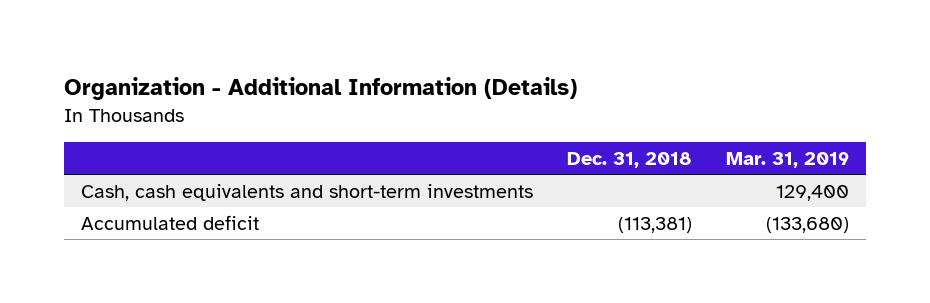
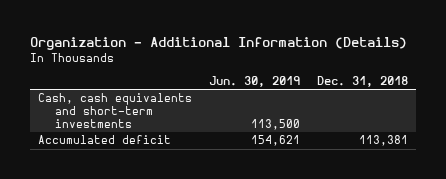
- | Dec. 31, 2018 | Mar. 31, 2019
+ | Jun. 30, 2019 | Dec. 31, 2018
- Accumulated deficit | (113,381) | (133,680)
+ Accumulated deficit | 154,621 | 113,381

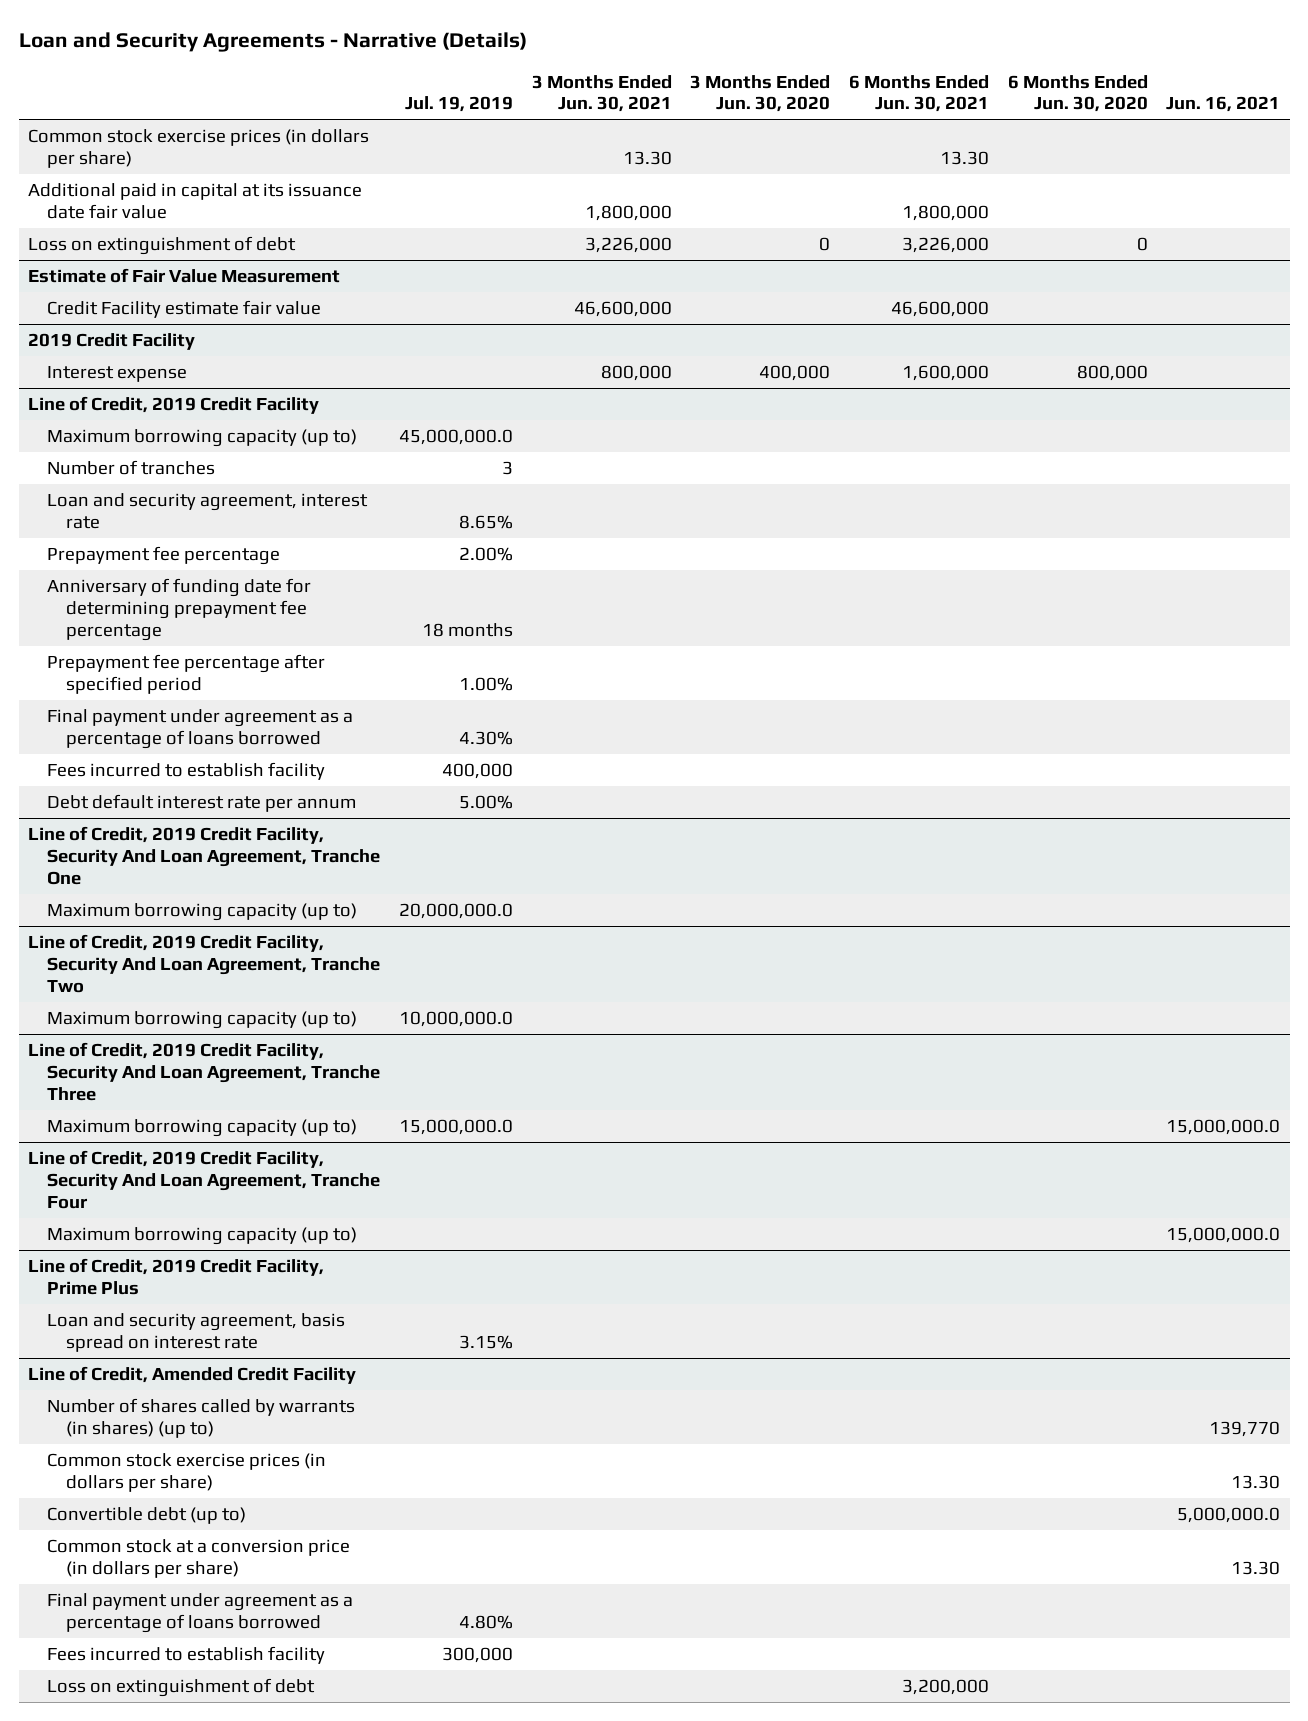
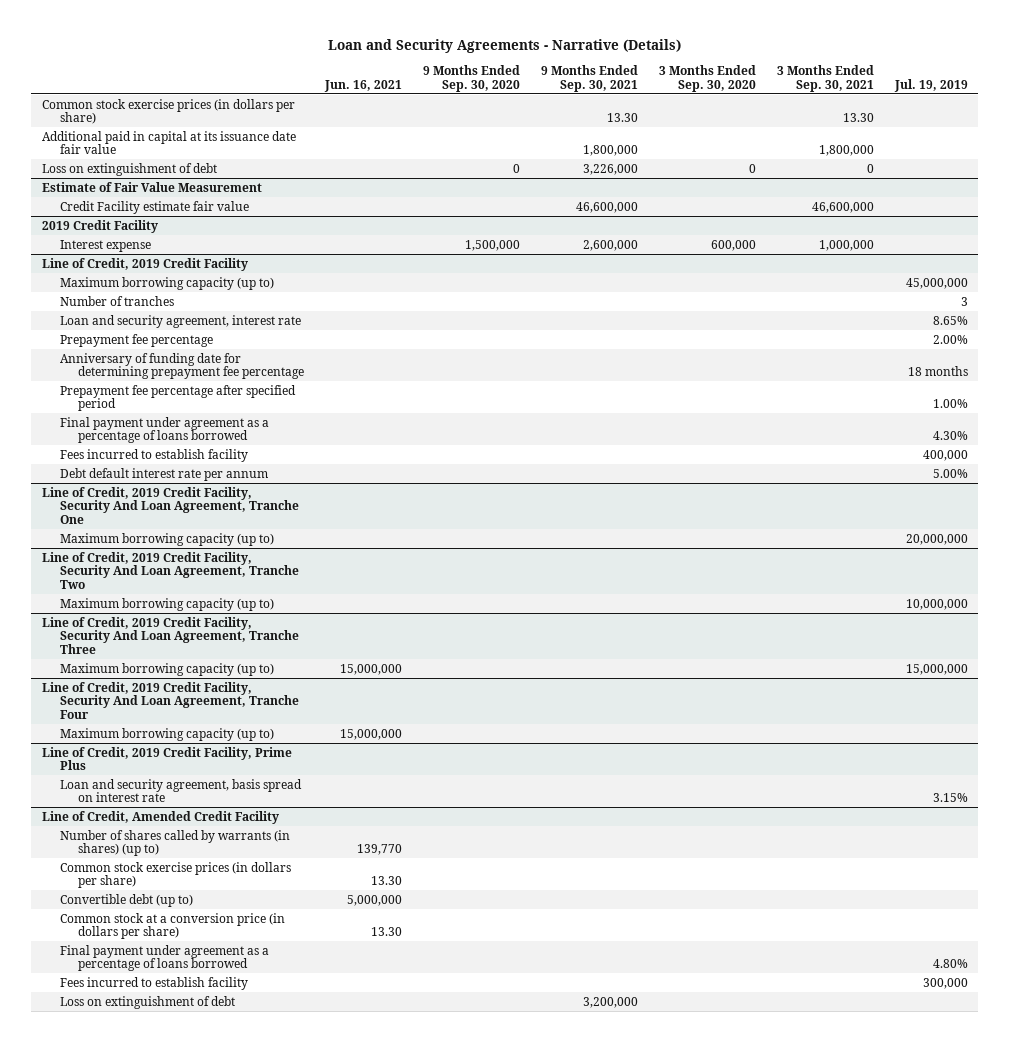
- | Jul. 19, 2019 | 3 Months Ended Jun. 30, 2021 | 3 Months Ended Jun. 30, 2020 | 6 Months Ended Jun. 30, 2021 | 6 Months Ended Jun. 30, 2020 | Jun. 16, 2021
+ | Jun. 16, 2021 | 9 Months Ended Sep. 30, 2020 | 9 Months Ended Sep. 30, 2021 | 3 Months Ended Sep. 30, 2020 | 3 Months Ended Sep. 30, 2021 | Jul. 19, 2019
@ Line of Credit, 2019 Credit Facility
- Maximum borrowing capacity (up to) | 45,000,000.0 | | | | |
+ Maximum borrowing capacity (up to) | | | | | | 45,000,000
@ Line of Credit, 2019 Credit Facility, Security And Loan Agreement, Tranche One
- Maximum borrowing capacity (up to) | 20,000,000.0 | | | | |
+ Maximum borrowing capacity (up to) | | | | | | 20,000,000
@ Line of Credit, 2019 Credit Facility, Security And Loan Agreement, Tranche Two
- Maximum borrowing capacity (up to) | 10,000,000.0 | | | | |
+ Maximum borrowing capacity (up to) | | | | | | 10,000,000
@ Line of Credit, 2019 Credit Facility, Security And Loan Agreement, Tranche Three
- Maximum borrowing capacity (up to) | 15,000,000.0 | | | | | 15,000,000.0
+ Maximum borrowing capacity (up to) | 15,000,000 | | | | | 15,000,000
@ Line of Credit, 2019 Credit Facility, Security And Loan Agreement, Tranche Four
- Maximum borrowing capacity (up to) | | | | | | 15,000,000.0
+ Maximum borrowing capacity (up to) | 15,000,000 | | | | |
@ Line of Credit, Amended Credit Facility
- Convertible debt (up to) | | | | | | 5,000,000.0
+ Convertible debt (up to) | 5,000,000 | | | | |

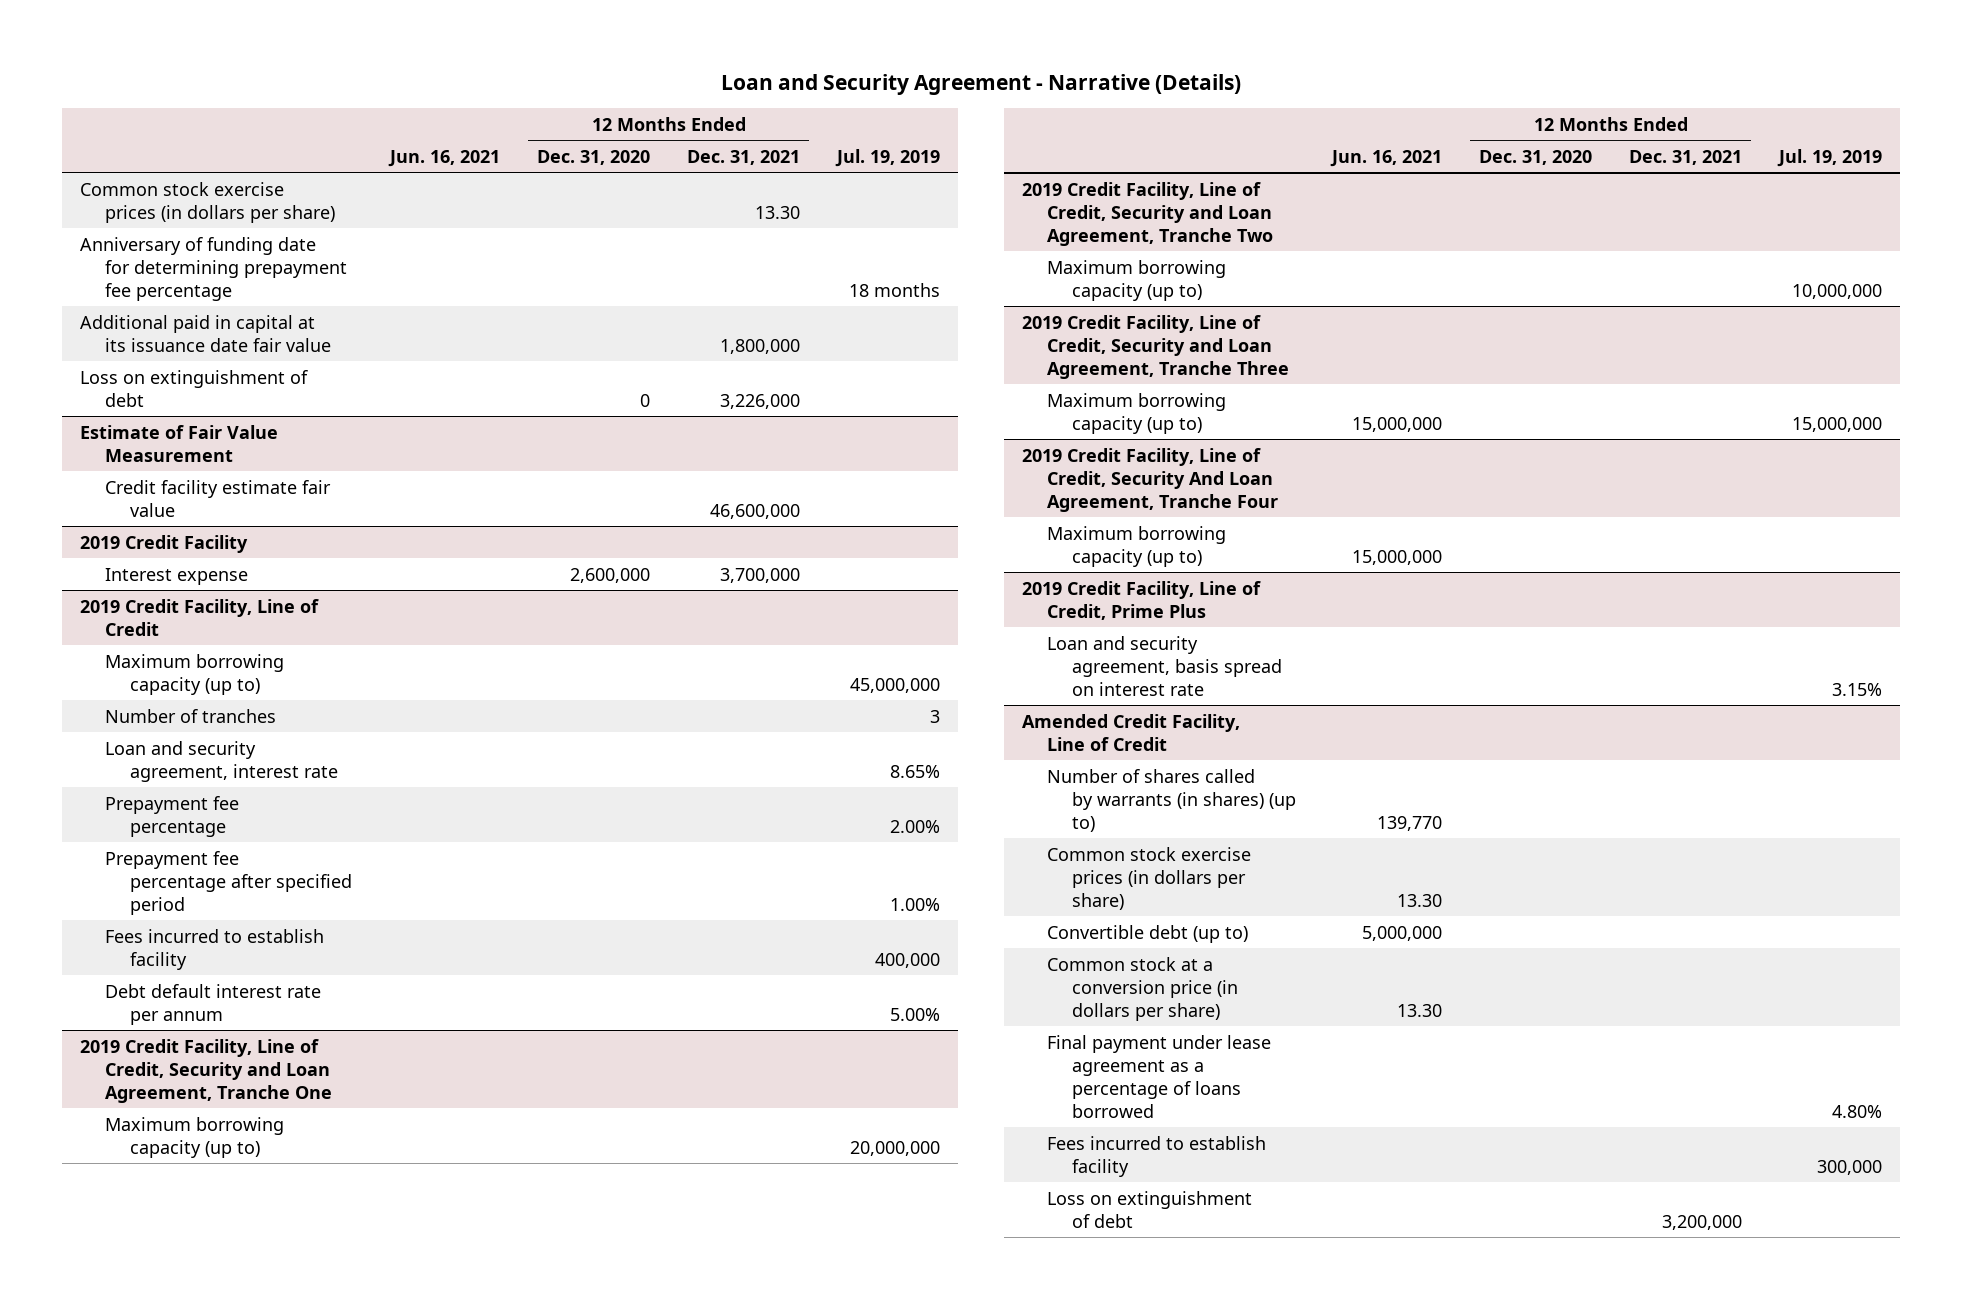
- Loan and Security Agreements - Narrative (Details)
+ Loan and Security Agreement - Narrative (Details)
- | Jun. 16, 2021 | 9 Months Ended Sep. 30, 2020 | 9 Months Ended Sep. 30, 2021 | 3 Months Ended Sep. 30, 2020 | 3 Months Ended Sep. 30, 2021 | Jul. 19, 2019
+ | Jun. 16, 2021 | 12 Months Ended Dec. 31, 2020 | 12 Months Ended Dec. 31, 2021 | Jul. 19, 2019
+ Anniversary of funding date for determining prepayment fee percentage | | | | 18 months
@ Estimate of Fair Value Measurement
- Credit Facility estimate fair value | | | 46,600,000 | | 46,600,000 |
+ Credit facility estimate fair value | | | 46,600,000 |
- Line of Credit, 2019 Credit Facility
+ 2019 Credit Facility, Line of Credit
- Anniversary of funding date for determining prepayment fee percentage | | | | | | 18 months
- Final payment under agreement as a percentage of loans borrowed | | | | | | 4.30%
- Line of Credit, 2019 Credit Facility, Security And Loan Agreement, Tranche One
+ 2019 Credit Facility, Line of Credit, Security and Loan Agreement, Tranche One
- Line of Credit, 2019 Credit Facility, Security And Loan Agreement, Tranche Two
+ 2019 Credit Facility, Line of Credit, Security and Loan Agreement, Tranche Two
- Line of Credit, 2019 Credit Facility, Security And Loan Agreement, Tranche Three
+ 2019 Credit Facility, Line of Credit, Security and Loan Agreement, Tranche Three
- Line of Credit, 2019 Credit Facility, Security And Loan Agreement, Tranche Four
+ 2019 Credit Facility, Line of Credit, Security And Loan Agreement, Tranche Four
- Line of Credit, 2019 Credit Facility, Prime Plus
+ 2019 Credit Facility, Line of Credit, Prime Plus
- Line of Credit, Amended Credit Facility
+ Amended Credit Facility, Line of Credit
- Final payment under agreement as a percentage of loans borrowed | | | | | | 4.80%
+ Final payment under lease agreement as a percentage of loans borrowed | | | | 4.80%

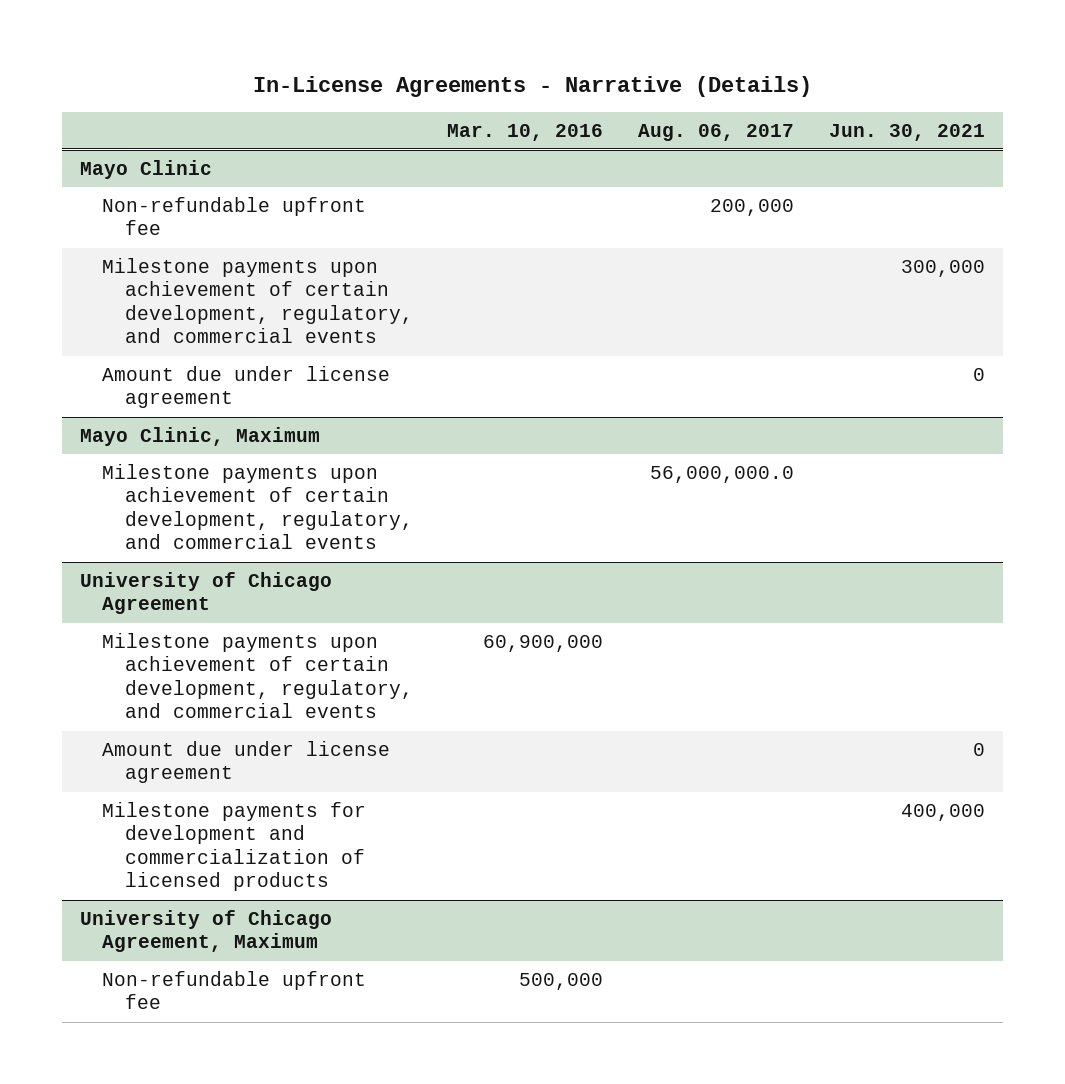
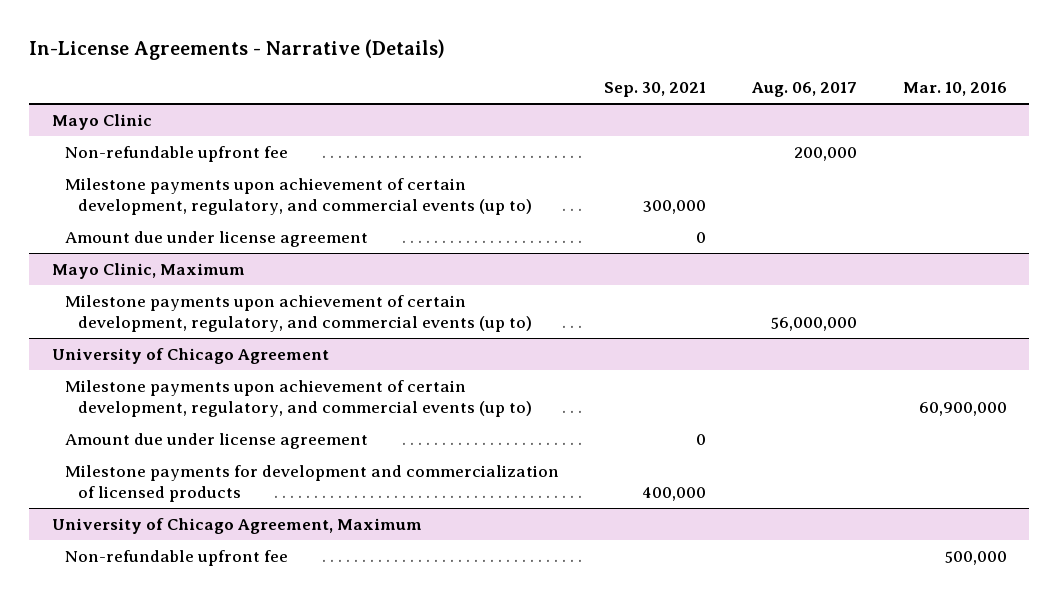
- | Mar. 10, 2016 | Aug. 06, 2017 | Jun. 30, 2021
+ | Sep. 30, 2021 | Aug. 06, 2017 | Mar. 10, 2016
@ Mayo Clinic
- Milestone payments upon achievement of certain development, regulatory, and commercial events | | | 300,000
+ Milestone payments upon achievement of certain development, regulatory, and commercial events (up to) | 300,000 | |
@ Mayo Clinic, Maximum
- Milestone payments upon achievement of certain development, regulatory, and commercial events | | 56,000,000.0 |
+ Milestone payments upon achievement of certain development, regulatory, and commercial events (up to) | | 56,000,000 |
@ University of Chicago Agreement
- Milestone payments upon achievement of certain development, regulatory, and commercial events | 60,900,000 | |
+ Milestone payments upon achievement of certain development, regulatory, and commercial events (up to) | | | 60,900,000

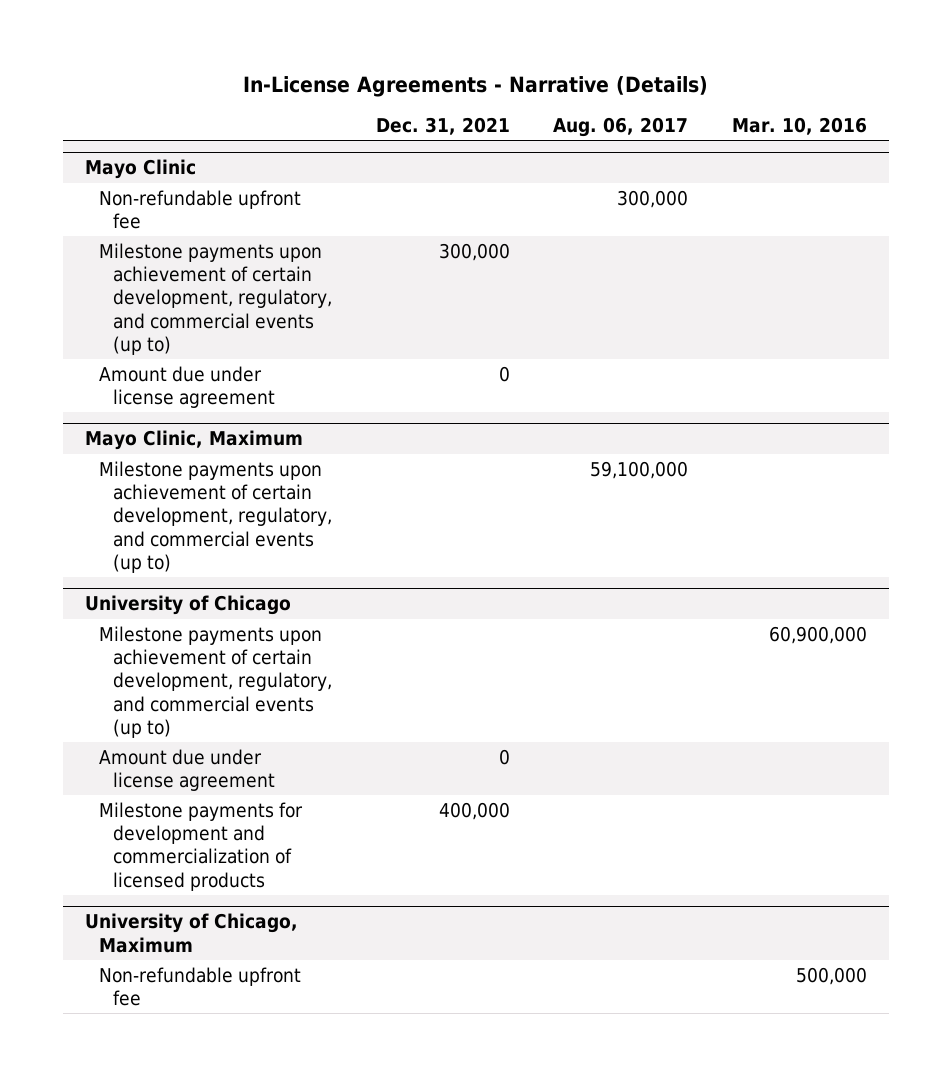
- | Sep. 30, 2021 | Aug. 06, 2017 | Mar. 10, 2016
+ | Dec. 31, 2021 | Aug. 06, 2017 | Mar. 10, 2016
@ Mayo Clinic
- Non-refundable upfront fee | | 200,000 |
+ Non-refundable upfront fee | | 300,000 |
@ Mayo Clinic, Maximum
- Milestone payments upon achievement of certain development, regulatory, and commercial events (up to) | | 56,000,000 |
- University of Chicago Agreement
@ Mayo Clinic, Maximum
+ Milestone payments upon achievement of certain development, regulatory, and commercial events (up to) | | 59,100,000 |
+ University of Chicago
- University of Chicago Agreement, Maximum
+ University of Chicago, Maximum

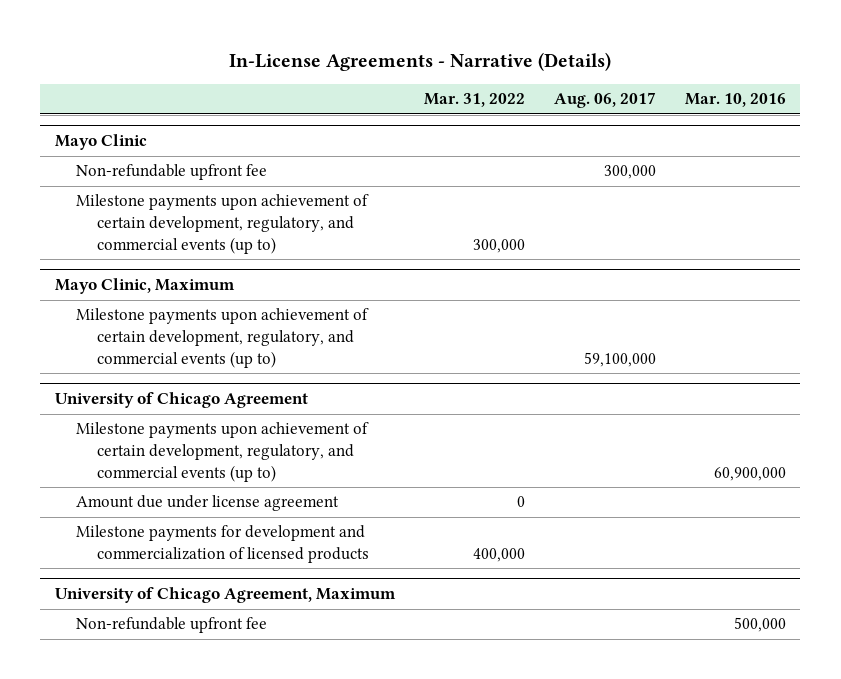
- | Dec. 31, 2021 | Aug. 06, 2017 | Mar. 10, 2016
+ | Mar. 31, 2022 | Aug. 06, 2017 | Mar. 10, 2016
@ Mayo Clinic
- Amount due under license agreement | 0 | |
- University of Chicago
+ University of Chicago Agreement
- University of Chicago, Maximum
+ University of Chicago Agreement, Maximum

